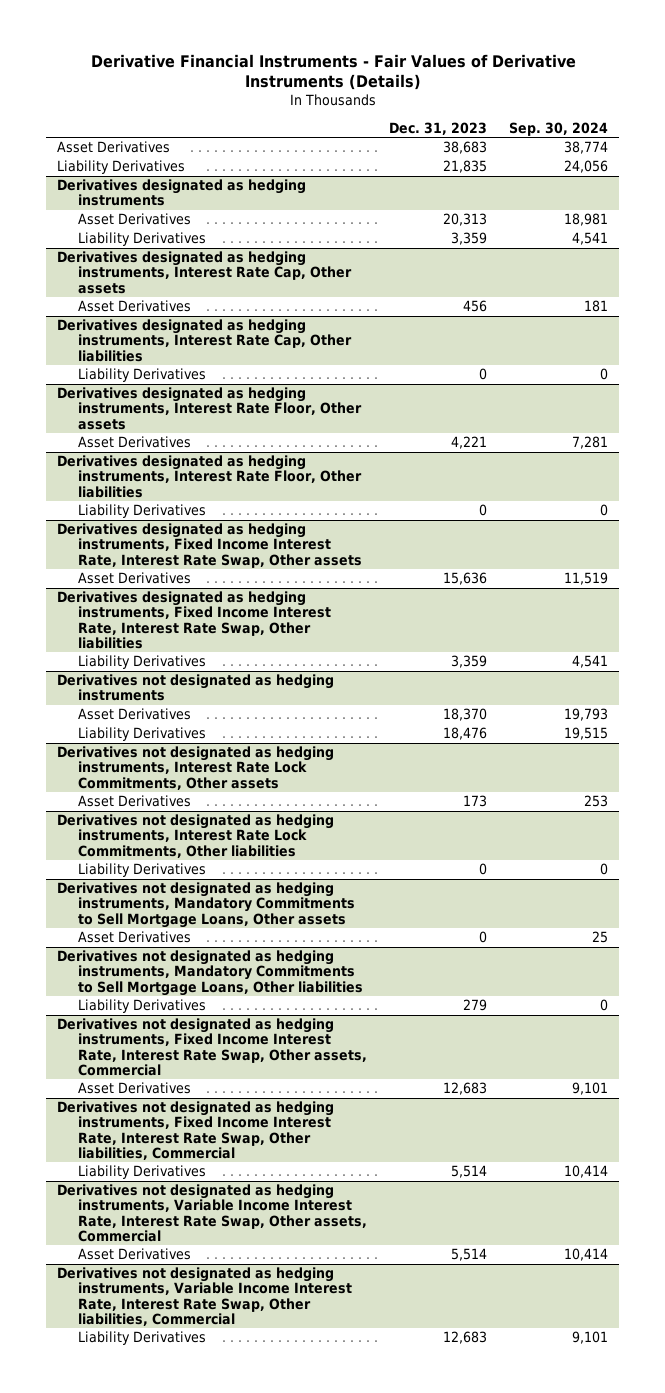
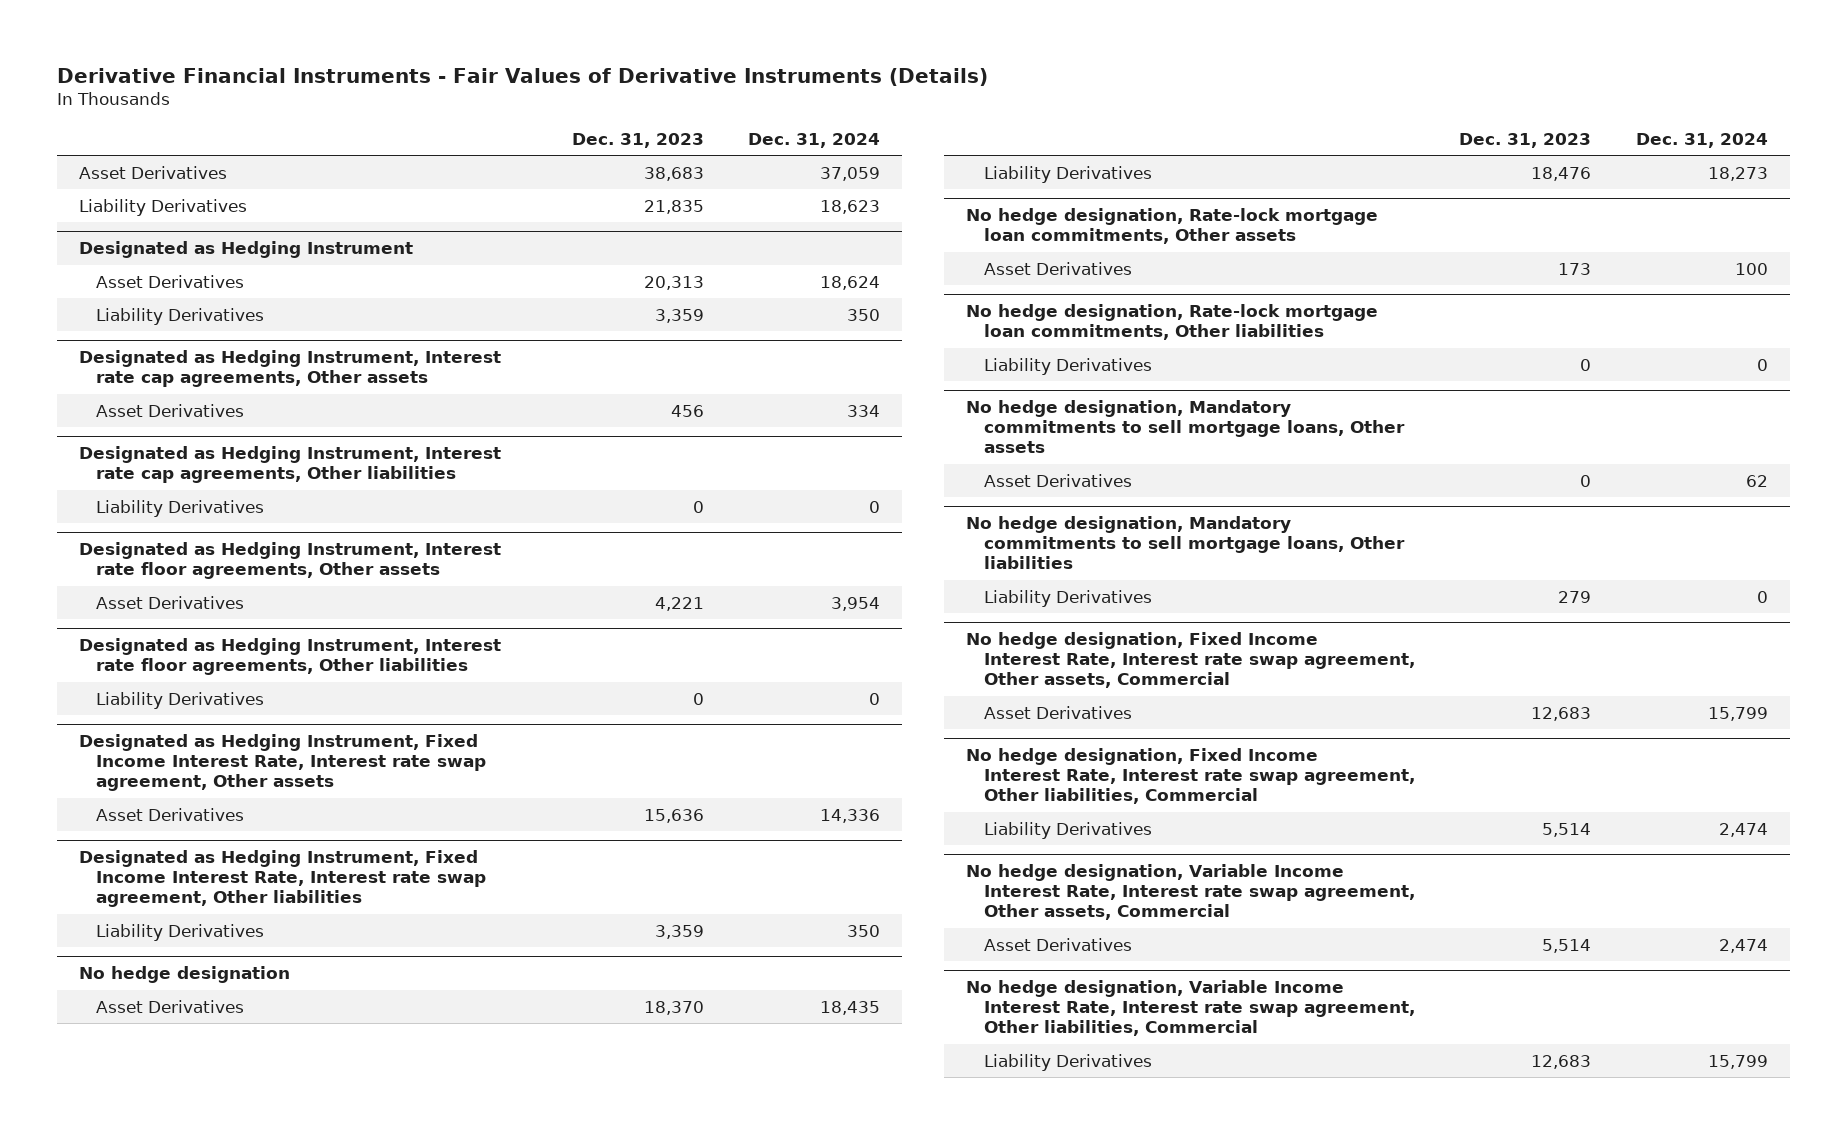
- | Dec. 31, 2023 | Sep. 30, 2024
+ | Dec. 31, 2023 | Dec. 31, 2024
- Derivatives designated as hedging instruments
+ Designated as Hedging Instrument
- Derivatives designated as hedging instruments, Interest Rate Cap, Other assets
+ Designated as Hedging Instrument, Interest rate cap agreements, Other assets
- Derivatives designated as hedging instruments, Interest Rate Cap, Other liabilities
+ Designated as Hedging Instrument, Interest rate cap agreements, Other liabilities
- Derivatives designated as hedging instruments, Interest Rate Floor, Other assets
+ Designated as Hedging Instrument, Interest rate floor agreements, Other assets
- Derivatives designated as hedging instruments, Interest Rate Floor, Other liabilities
+ Designated as Hedging Instrument, Interest rate floor agreements, Other liabilities
- Derivatives designated as hedging instruments, Fixed Income Interest Rate, Interest Rate Swap, Other assets
+ Designated as Hedging Instrument, Fixed Income Interest Rate, Interest rate swap agreement, Other assets
- Derivatives designated as hedging instruments, Fixed Income Interest Rate, Interest Rate Swap, Other liabilities
+ Designated as Hedging Instrument, Fixed Income Interest Rate, Interest rate swap agreement, Other liabilities
- Derivatives not designated as hedging instruments
+ No hedge designation
- Derivatives not designated as hedging instruments, Interest Rate Lock Commitments, Other assets
+ No hedge designation, Rate-lock mortgage loan commitments, Other assets
- Derivatives not designated as hedging instruments, Interest Rate Lock Commitments, Other liabilities
+ No hedge designation, Rate-lock mortgage loan commitments, Other liabilities
- Derivatives not designated as hedging instruments, Mandatory Commitments to Sell Mortgage Loans, Other assets
+ No hedge designation, Mandatory commitments to sell mortgage loans, Other assets
- Derivatives not designated as hedging instruments, Mandatory Commitments to Sell Mortgage Loans, Other liabilities
+ No hedge designation, Mandatory commitments to sell mortgage loans, Other liabilities
- Derivatives not designated as hedging instruments, Fixed Income Interest Rate, Interest Rate Swap, Other assets, Commercial
+ No hedge designation, Fixed Income Interest Rate, Interest rate swap agreement, Other assets, Commercial
- Derivatives not designated as hedging instruments, Fixed Income Interest Rate, Interest Rate Swap, Other liabilities, Commercial
+ No hedge designation, Fixed Income Interest Rate, Interest rate swap agreement, Other liabilities, Commercial
- Derivatives not designated as hedging instruments, Variable Income Interest Rate, Interest Rate Swap, Other assets, Commercial
+ No hedge designation, Variable Income Interest Rate, Interest rate swap agreement, Other assets, Commercial
- Derivatives not designated as hedging instruments, Variable Income Interest Rate, Interest Rate Swap, Other liabilities, Commercial
+ No hedge designation, Variable Income Interest Rate, Interest rate swap agreement, Other liabilities, Commercial

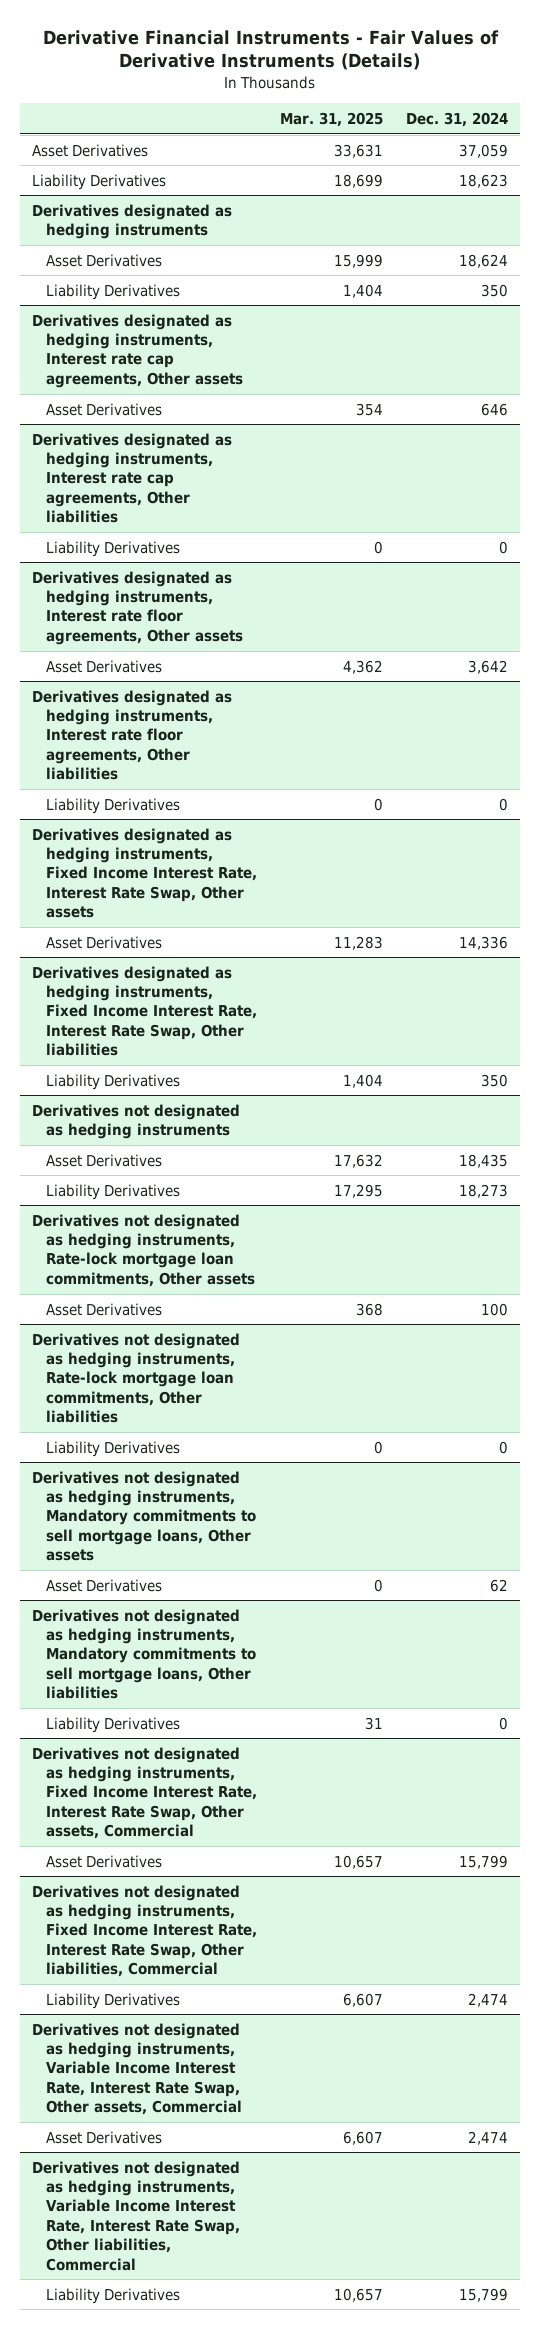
- | Dec. 31, 2023 | Dec. 31, 2024
+ | Mar. 31, 2025 | Dec. 31, 2024
- Designated as Hedging Instrument
+ Derivatives designated as hedging instruments
- Designated as Hedging Instrument, Interest rate cap agreements, Other assets
- Asset Derivatives | 456 | 334
- Designated as Hedging Instrument, Interest rate cap agreements, Other liabilities
+ Derivatives designated as hedging instruments, Interest rate cap agreements, Other assets
+ Asset Derivatives | 354 | 646
+ Derivatives designated as hedging instruments, Interest rate cap agreements, Other liabilities
- Designated as Hedging Instrument, Interest rate floor agreements, Other assets
- Asset Derivatives | 4,221 | 3,954
- Designated as Hedging Instrument, Interest rate floor agreements, Other liabilities
+ Derivatives designated as hedging instruments, Interest rate floor agreements, Other assets
+ Asset Derivatives | 4,362 | 3,642
+ Derivatives designated as hedging instruments, Interest rate floor agreements, Other liabilities
- Designated as Hedging Instrument, Fixed Income Interest Rate, Interest rate swap agreement, Other assets
+ Derivatives designated as hedging instruments, Fixed Income Interest Rate, Interest Rate Swap, Other assets
- Designated as Hedging Instrument, Fixed Income Interest Rate, Interest rate swap agreement, Other liabilities
+ Derivatives designated as hedging instruments, Fixed Income Interest Rate, Interest Rate Swap, Other liabilities
- No hedge designation
+ Derivatives not designated as hedging instruments
- No hedge designation, Rate-lock mortgage loan commitments, Other assets
+ Derivatives not designated as hedging instruments, Rate-lock mortgage loan commitments, Other assets
- No hedge designation, Rate-lock mortgage loan commitments, Other liabilities
+ Derivatives not designated as hedging instruments, Rate-lock mortgage loan commitments, Other liabilities
- No hedge designation, Mandatory commitments to sell mortgage loans, Other assets
+ Derivatives not designated as hedging instruments, Mandatory commitments to sell mortgage loans, Other assets
- No hedge designation, Mandatory commitments to sell mortgage loans, Other liabilities
+ Derivatives not designated as hedging instruments, Mandatory commitments to sell mortgage loans, Other liabilities
- No hedge designation, Fixed Income Interest Rate, Interest rate swap agreement, Other assets, Commercial
+ Derivatives not designated as hedging instruments, Fixed Income Interest Rate, Interest Rate Swap, Other assets, Commercial
- No hedge designation, Fixed Income Interest Rate, Interest rate swap agreement, Other liabilities, Commercial
+ Derivatives not designated as hedging instruments, Fixed Income Interest Rate, Interest Rate Swap, Other liabilities, Commercial
- No hedge designation, Variable Income Interest Rate, Interest rate swap agreement, Other assets, Commercial
+ Derivatives not designated as hedging instruments, Variable Income Interest Rate, Interest Rate Swap, Other assets, Commercial
- No hedge designation, Variable Income Interest Rate, Interest rate swap agreement, Other liabilities, Commercial
+ Derivatives not designated as hedging instruments, Variable Income Interest Rate, Interest Rate Swap, Other liabilities, Commercial

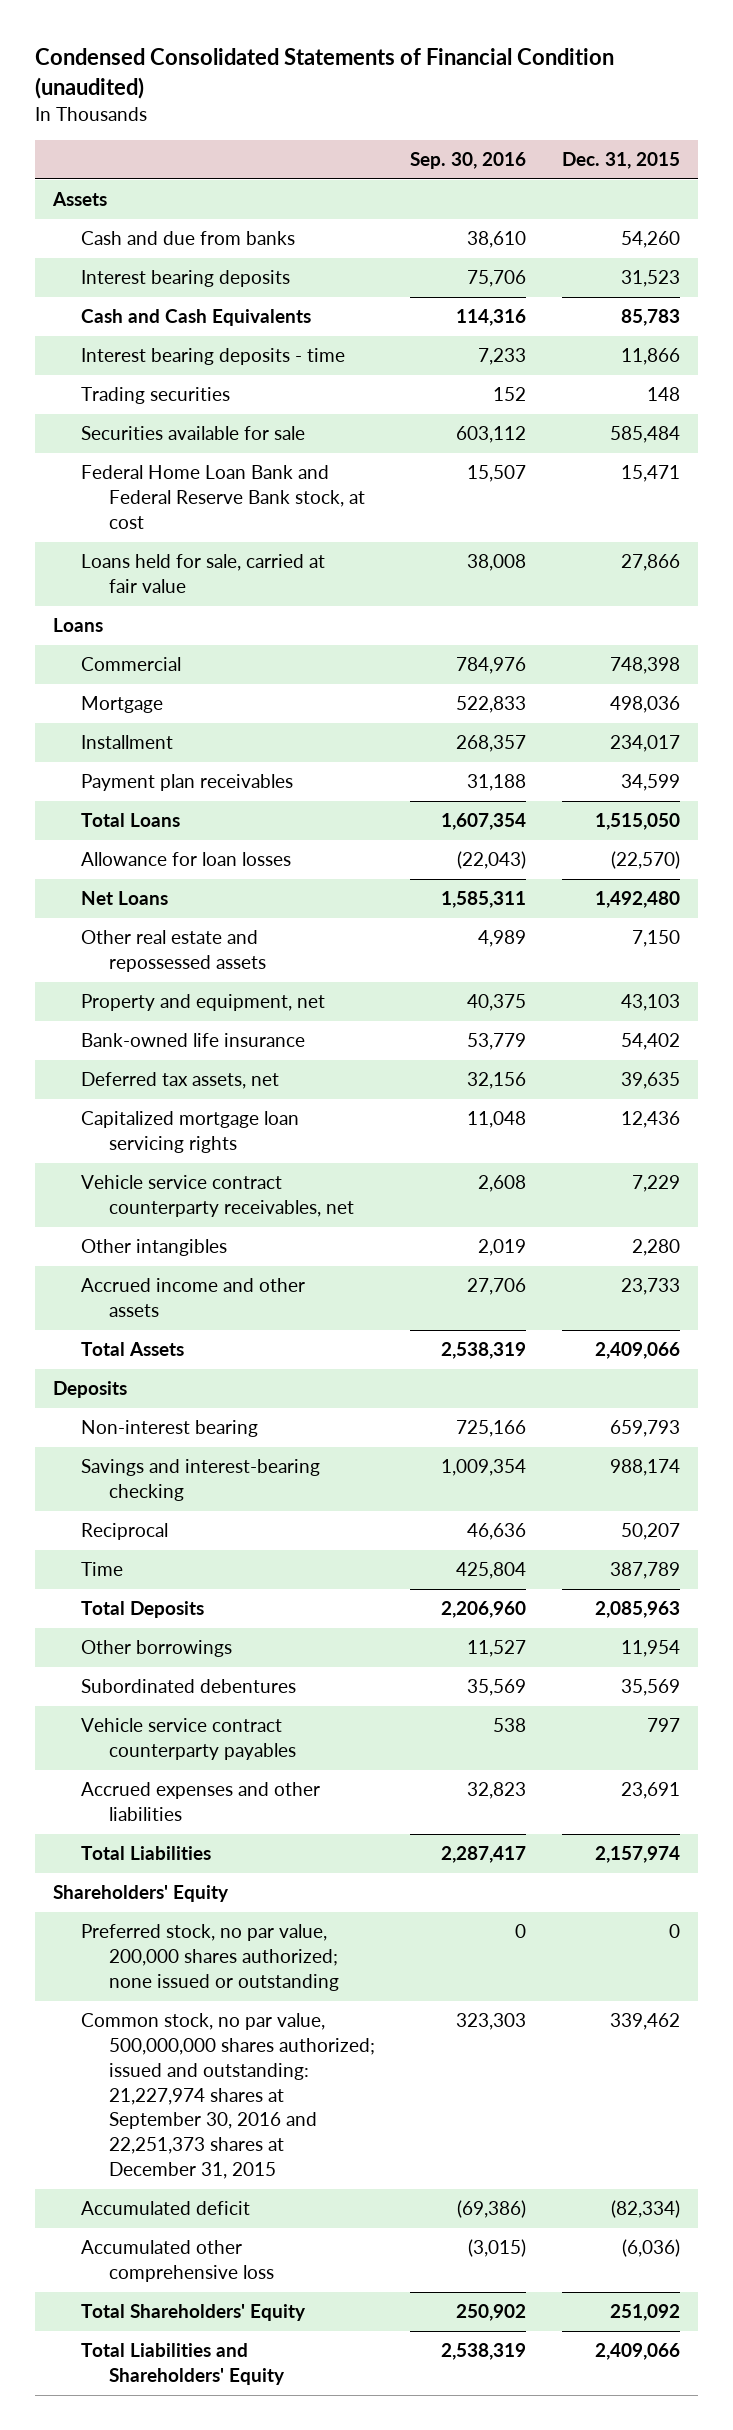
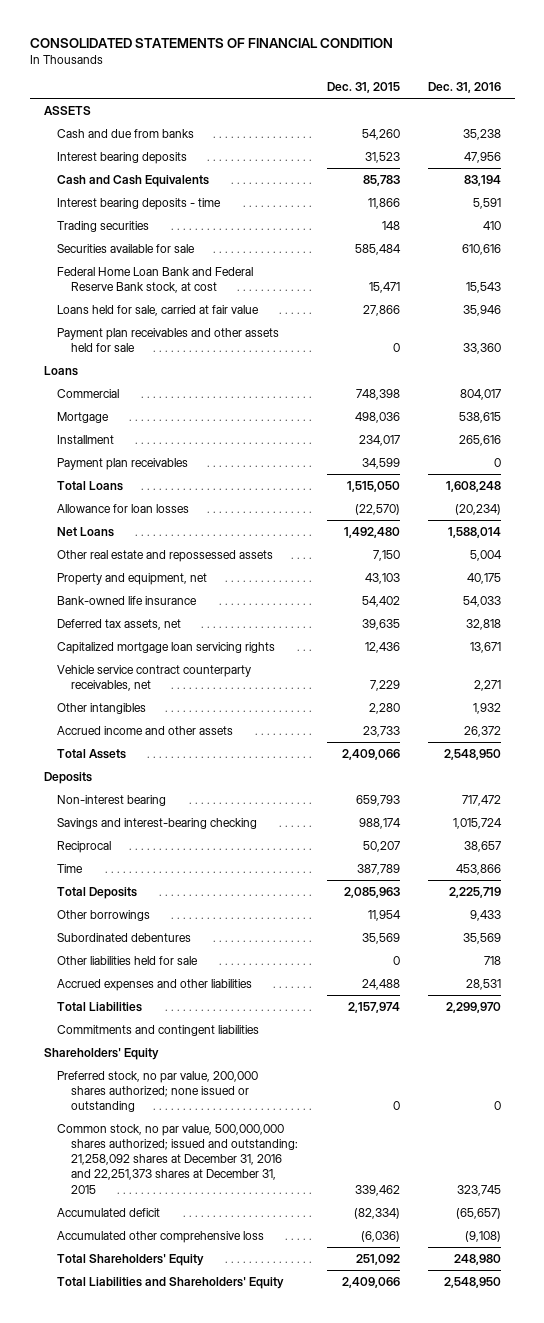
- Condensed Consolidated Statements of Financial Condition (unaudited)
+ CONSOLIDATED STATEMENTS OF FINANCIAL CONDITION
- | Sep. 30, 2016 | Dec. 31, 2015
+ | Dec. 31, 2015 | Dec. 31, 2016
- Assets
+ ASSETS
+ Payment plan receivables and other assets held for sale | 0 | 33,360
- Vehicle service contract counterparty payables | 538 | 797
- Accrued expenses and other liabilities | 32,823 | 23,691
+ Other liabilities held for sale | 0 | 718
+ Accrued expenses and other liabilities | 24,488 | 28,531
+ Commitments and contingent liabilities
- Common stock, no par value, 500,000,000 shares authorized; issued and outstanding: 21,227,974 shares at September 30, 2016 and 22,251,373 shares at December 31, 2015 | 323,303 | 339,462
+ Common stock, no par value, 500,000,000 shares authorized; issued and outstanding: 21,258,092 shares at December 31, 2016 and 22,251,373 shares at December 31, 2015 | 339,462 | 323,745

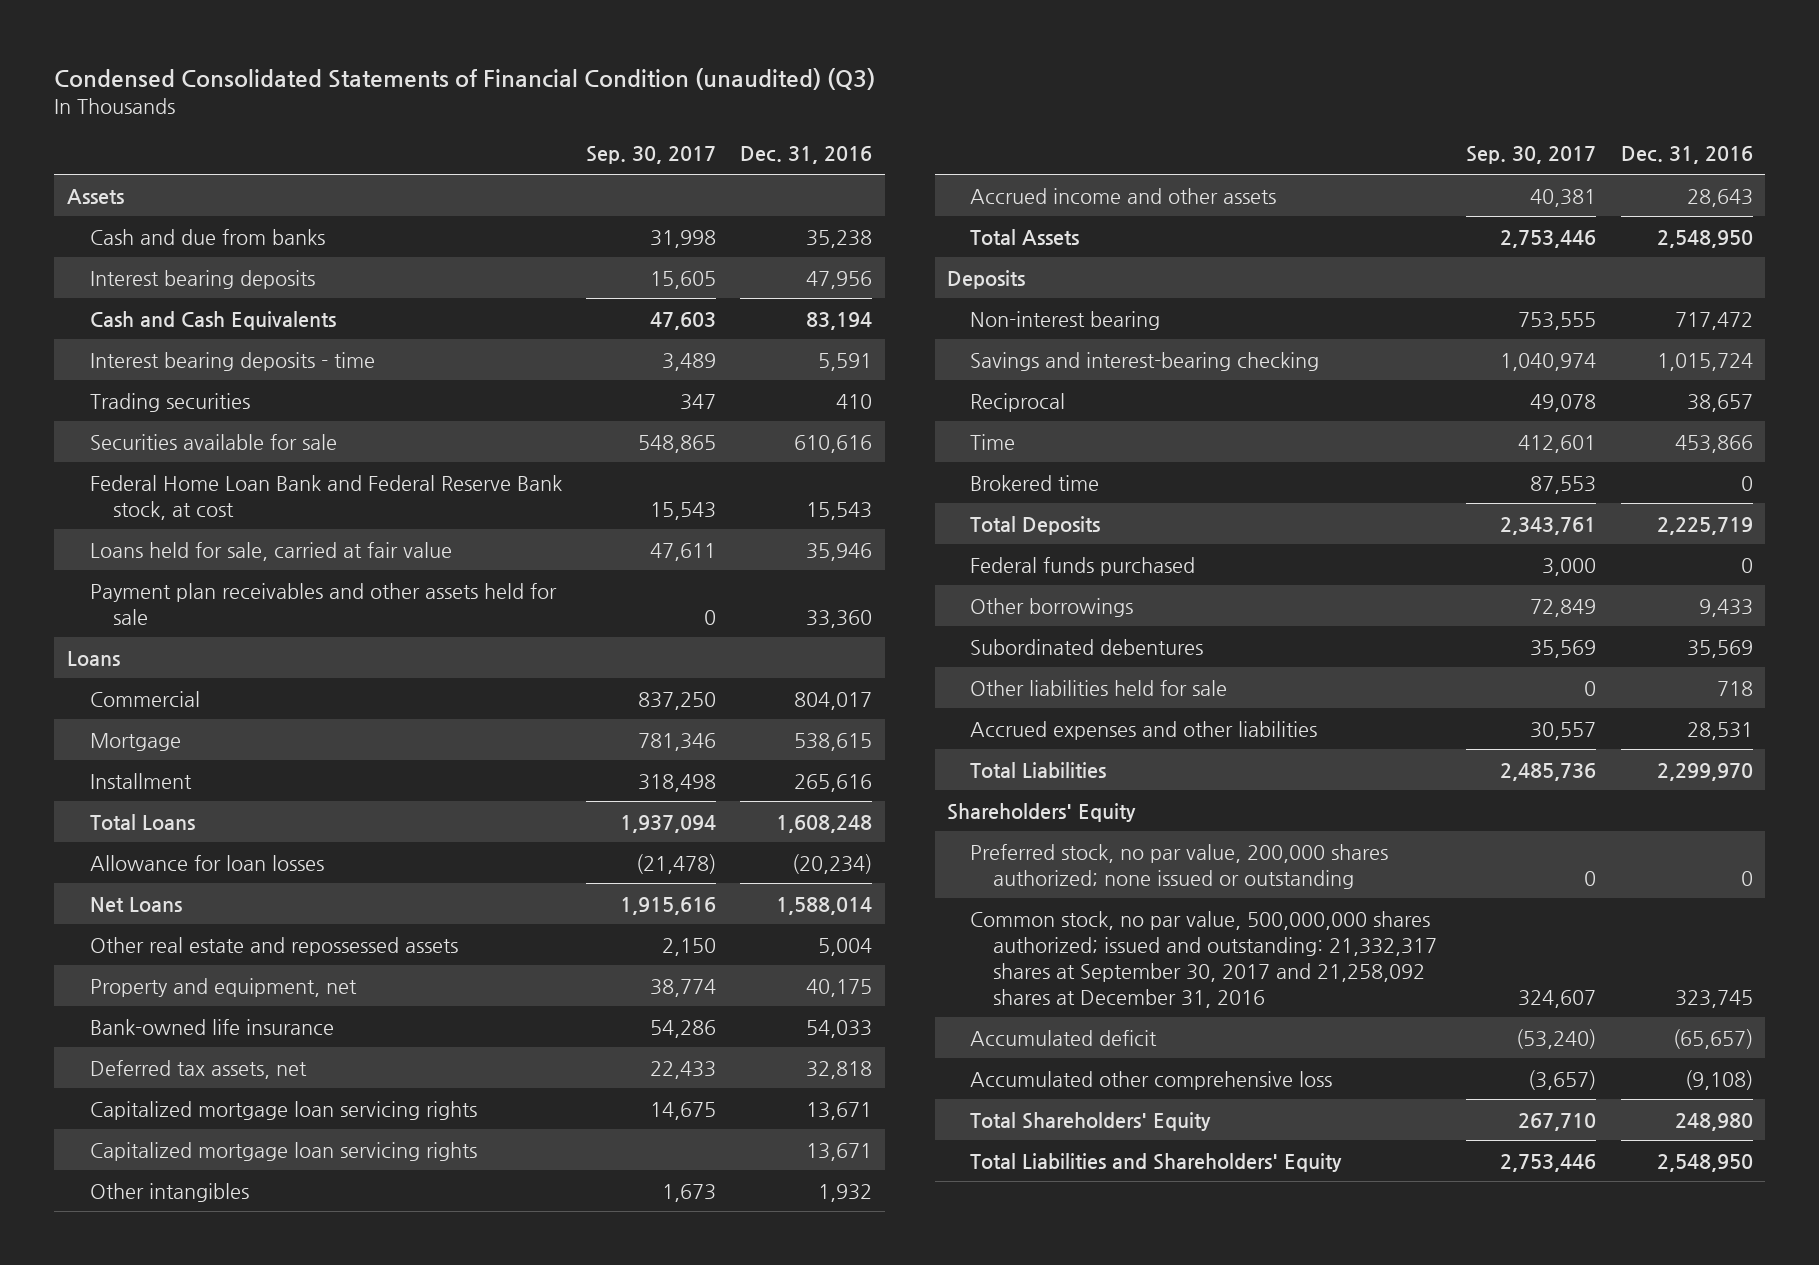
- CONSOLIDATED STATEMENTS OF FINANCIAL CONDITION
+ Condensed Consolidated Statements of Financial Condition (unaudited) (Q3)
- | Dec. 31, 2015 | Dec. 31, 2016
+ | Sep. 30, 2017 | Dec. 31, 2016
- ASSETS
+ Assets
- Payment plan receivables | 34,599 | 0
- Vehicle service contract counterparty receivables, net | 7,229 | 2,271
+ Capitalized mortgage loan servicing rights | | 13,671
- Accrued income and other assets | 23,733 | 26,372
+ Accrued income and other assets | 40,381 | 28,643
+ Brokered time | 87,553 | 0
+ Federal funds purchased | 3,000 | 0
- Commitments and contingent liabilities
- Common stock, no par value, 500,000,000 shares authorized; issued and outstanding: 21,258,092 shares at December 31, 2016 and 22,251,373 shares at December 31, 2015 | 339,462 | 323,745
+ Common stock, no par value, 500,000,000 shares authorized; issued and outstanding: 21,332,317 shares at September 30, 2017 and 21,258,092 shares at December 31, 2016 | 324,607 | 323,745

